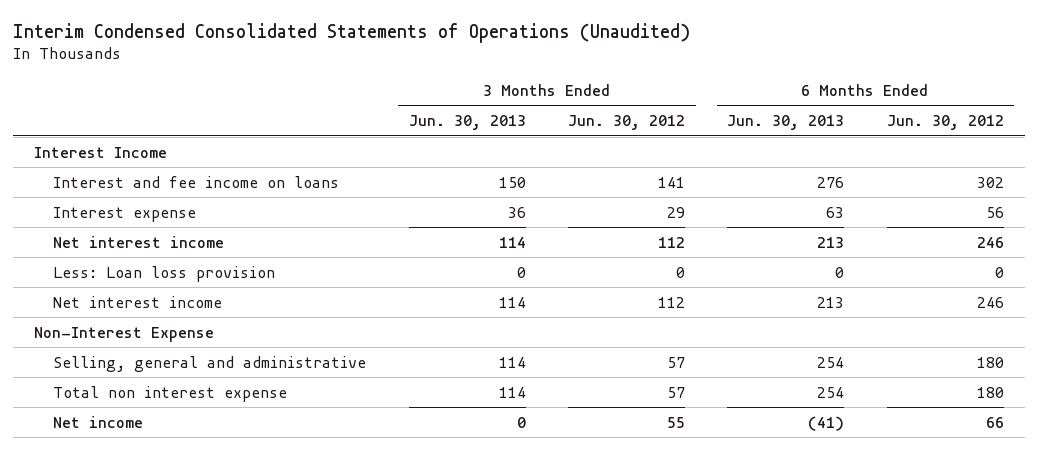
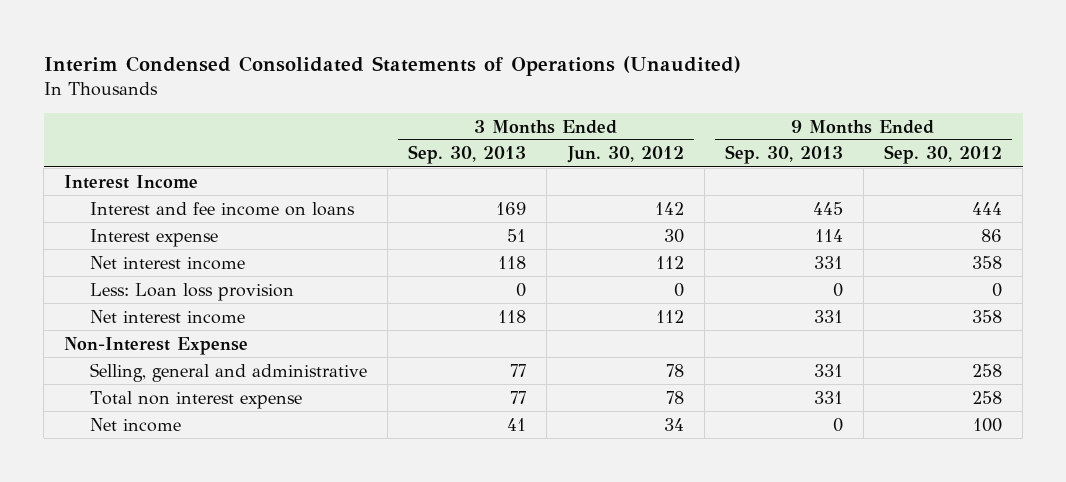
- | 3 Months Ended Jun. 30, 2013 | 3 Months Ended Jun. 30, 2012 | 6 Months Ended Jun. 30, 2013 | 6 Months Ended Jun. 30, 2012
+ | 3 Months Ended Sep. 30, 2013 | 3 Months Ended Jun. 30, 2012 | 9 Months Ended Sep. 30, 2013 | 9 Months Ended Sep. 30, 2012
- Interest and fee income on loans | 150 | 141 | 276 | 302
- Interest expense | 36 | 29 | 63 | 56
+ Interest and fee income on loans | 169 | 142 | 445 | 444
+ Interest expense | 51 | 30 | 114 | 86
- Selling, general and administrative | 114 | 57 | 254 | 180
- Total non interest expense | 114 | 57 | 254 | 180
- Net income | 0 | 55 | (41) | 66
+ Selling, general and administrative | 77 | 78 | 331 | 258
+ Total non interest expense | 77 | 78 | 331 | 258
+ Net income | 41 | 34 | 0 | 100

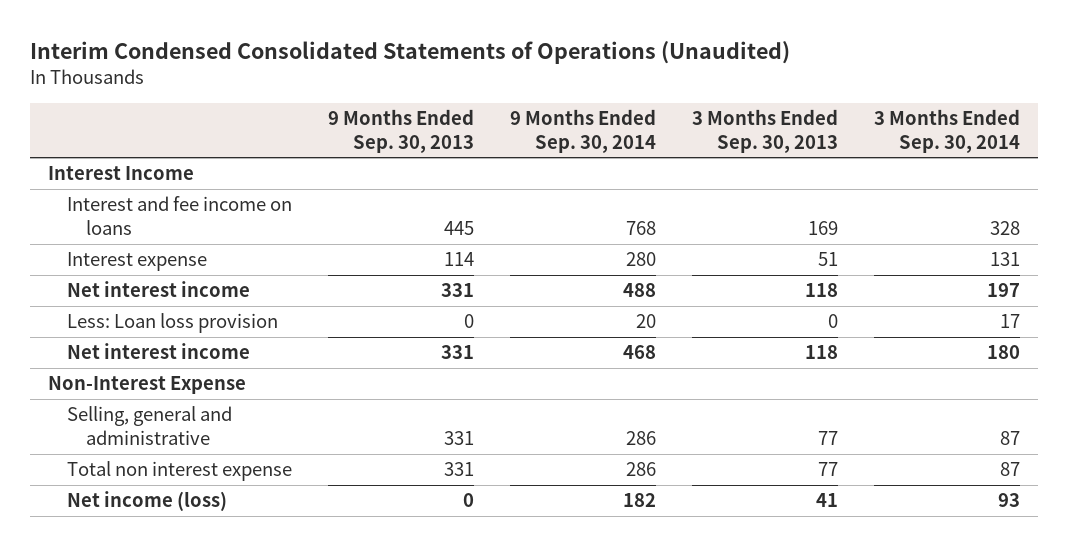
- | 3 Months Ended Sep. 30, 2013 | 3 Months Ended Jun. 30, 2012 | 9 Months Ended Sep. 30, 2013 | 9 Months Ended Sep. 30, 2012
+ | 9 Months Ended Sep. 30, 2013 | 9 Months Ended Sep. 30, 2014 | 3 Months Ended Sep. 30, 2013 | 3 Months Ended Sep. 30, 2014
- Net income | 41 | 34 | 0 | 100
+ Net income (loss) | 0 | 182 | 41 | 93

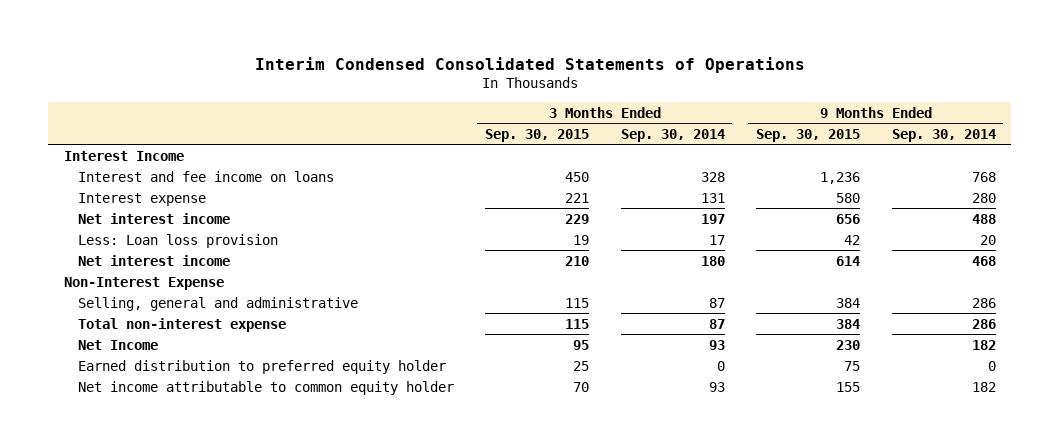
- Interim Condensed Consolidated Statements of Operations (Unaudited)
+ Interim Condensed Consolidated Statements of Operations
- | 9 Months Ended Sep. 30, 2013 | 9 Months Ended Sep. 30, 2014 | 3 Months Ended Sep. 30, 2013 | 3 Months Ended Sep. 30, 2014
+ | 3 Months Ended Sep. 30, 2015 | 3 Months Ended Sep. 30, 2014 | 9 Months Ended Sep. 30, 2015 | 9 Months Ended Sep. 30, 2014
- Total non interest expense | 331 | 286 | 77 | 87
- Net income (loss) | 0 | 182 | 41 | 93
+ Total non-interest expense | 115 | 87 | 384 | 286
+ Net Income | 95 | 93 | 230 | 182
+ Earned distribution to preferred equity holder | 25 | 0 | 75 | 0
+ Net income attributable to common equity holder | 70 | 93 | 155 | 182

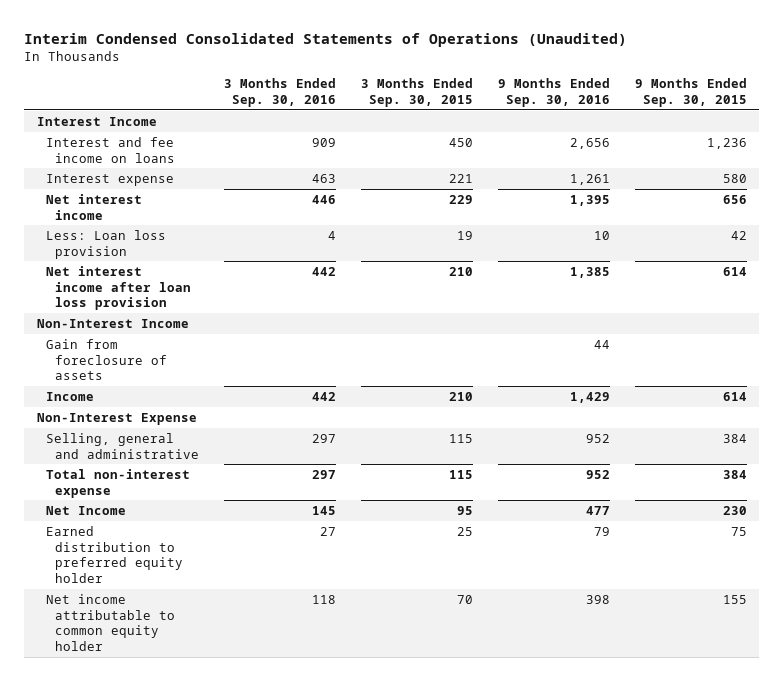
- Interim Condensed Consolidated Statements of Operations
+ Interim Condensed Consolidated Statements of Operations (Unaudited)
- | 3 Months Ended Sep. 30, 2015 | 3 Months Ended Sep. 30, 2014 | 9 Months Ended Sep. 30, 2015 | 9 Months Ended Sep. 30, 2014
+ | 3 Months Ended Sep. 30, 2016 | 3 Months Ended Sep. 30, 2015 | 9 Months Ended Sep. 30, 2016 | 9 Months Ended Sep. 30, 2015
- Net interest income | 210 | 180 | 614 | 468
+ Net interest income after loan loss provision | 442 | 210 | 1,385 | 614
+ Non-Interest Income
+ Gain from foreclosure of assets | | | 44 |
+ Income | 442 | 210 | 1,429 | 614

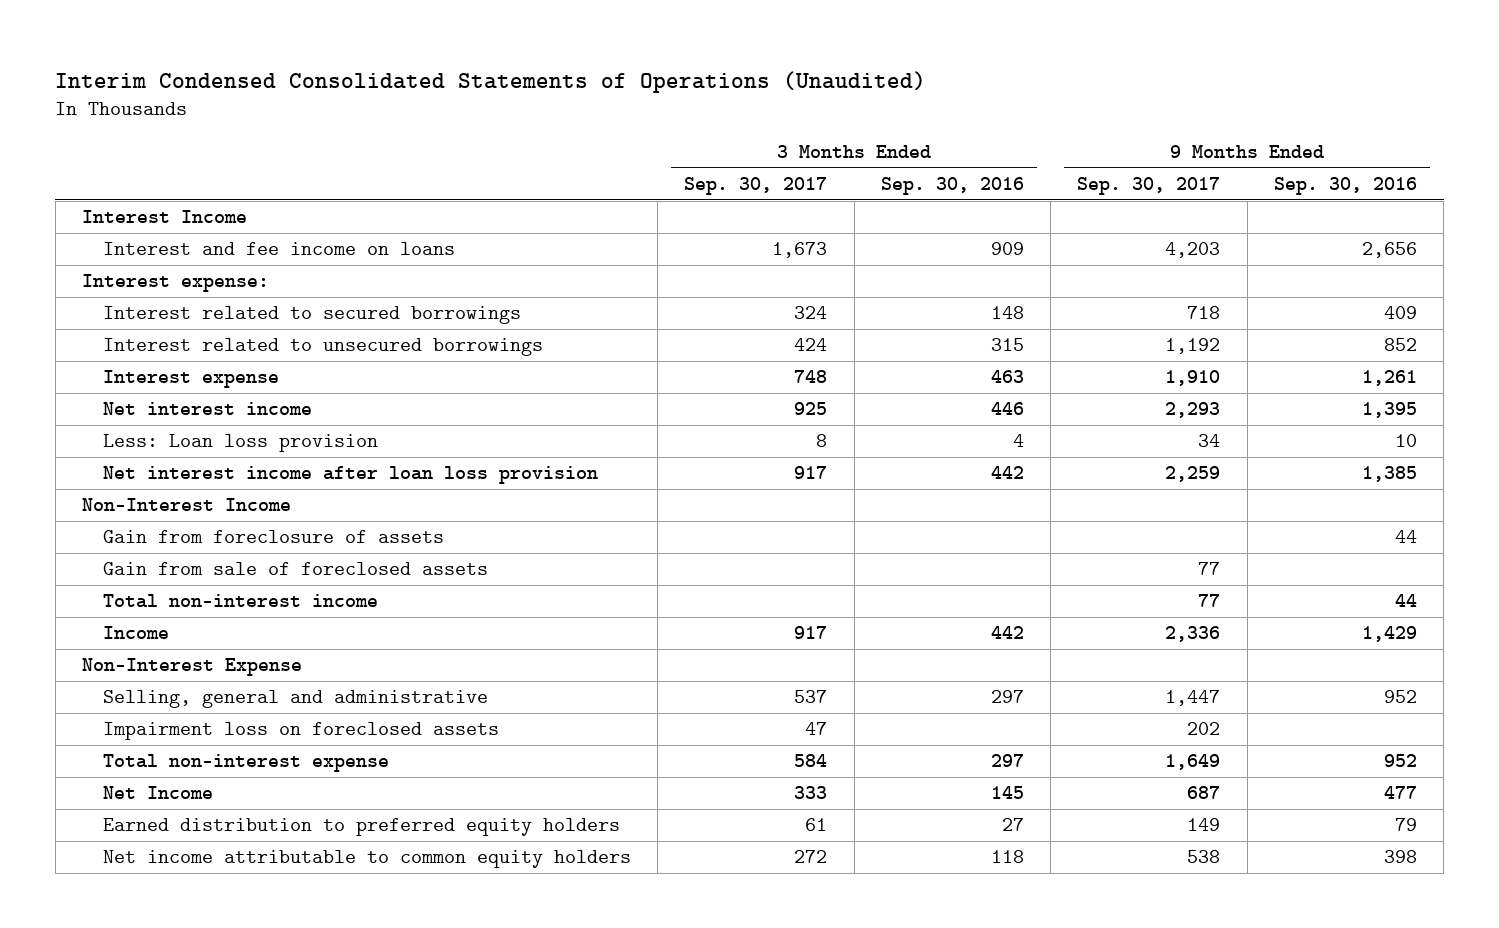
- | 3 Months Ended Sep. 30, 2016 | 3 Months Ended Sep. 30, 2015 | 9 Months Ended Sep. 30, 2016 | 9 Months Ended Sep. 30, 2015
+ | 3 Months Ended Sep. 30, 2017 | 3 Months Ended Sep. 30, 2016 | 9 Months Ended Sep. 30, 2017 | 9 Months Ended Sep. 30, 2016
+ Interest expense:
+ Interest related to secured borrowings | 324 | 148 | 718 | 409
+ Interest related to unsecured borrowings | 424 | 315 | 1,192 | 852
+ Gain from sale of foreclosed assets | | | 77 |
+ Total non-interest income | | | 77 | 44
+ Impairment loss on foreclosed assets | 47 | | 202 |
- Earned distribution to preferred equity holder | 27 | 25 | 79 | 75
- Net income attributable to common equity holder | 118 | 70 | 398 | 155
+ Earned distribution to preferred equity holders | 61 | 27 | 149 | 79
+ Net income attributable to common equity holders | 272 | 118 | 538 | 398

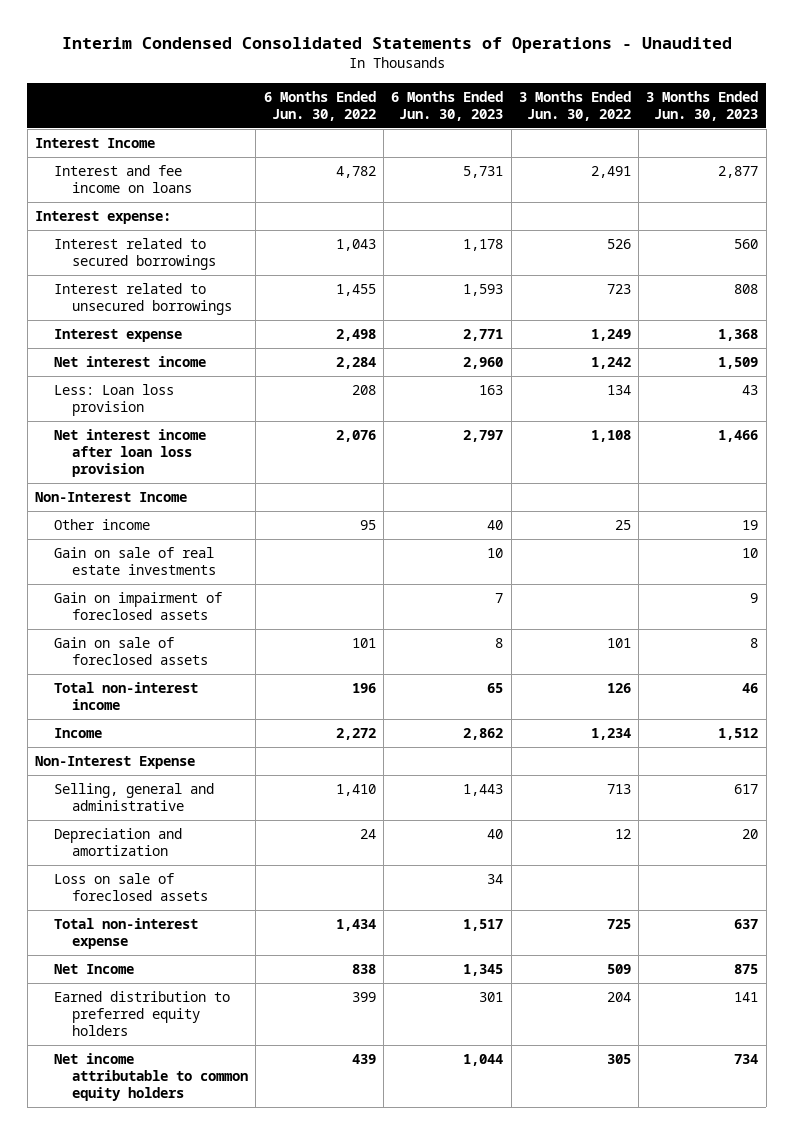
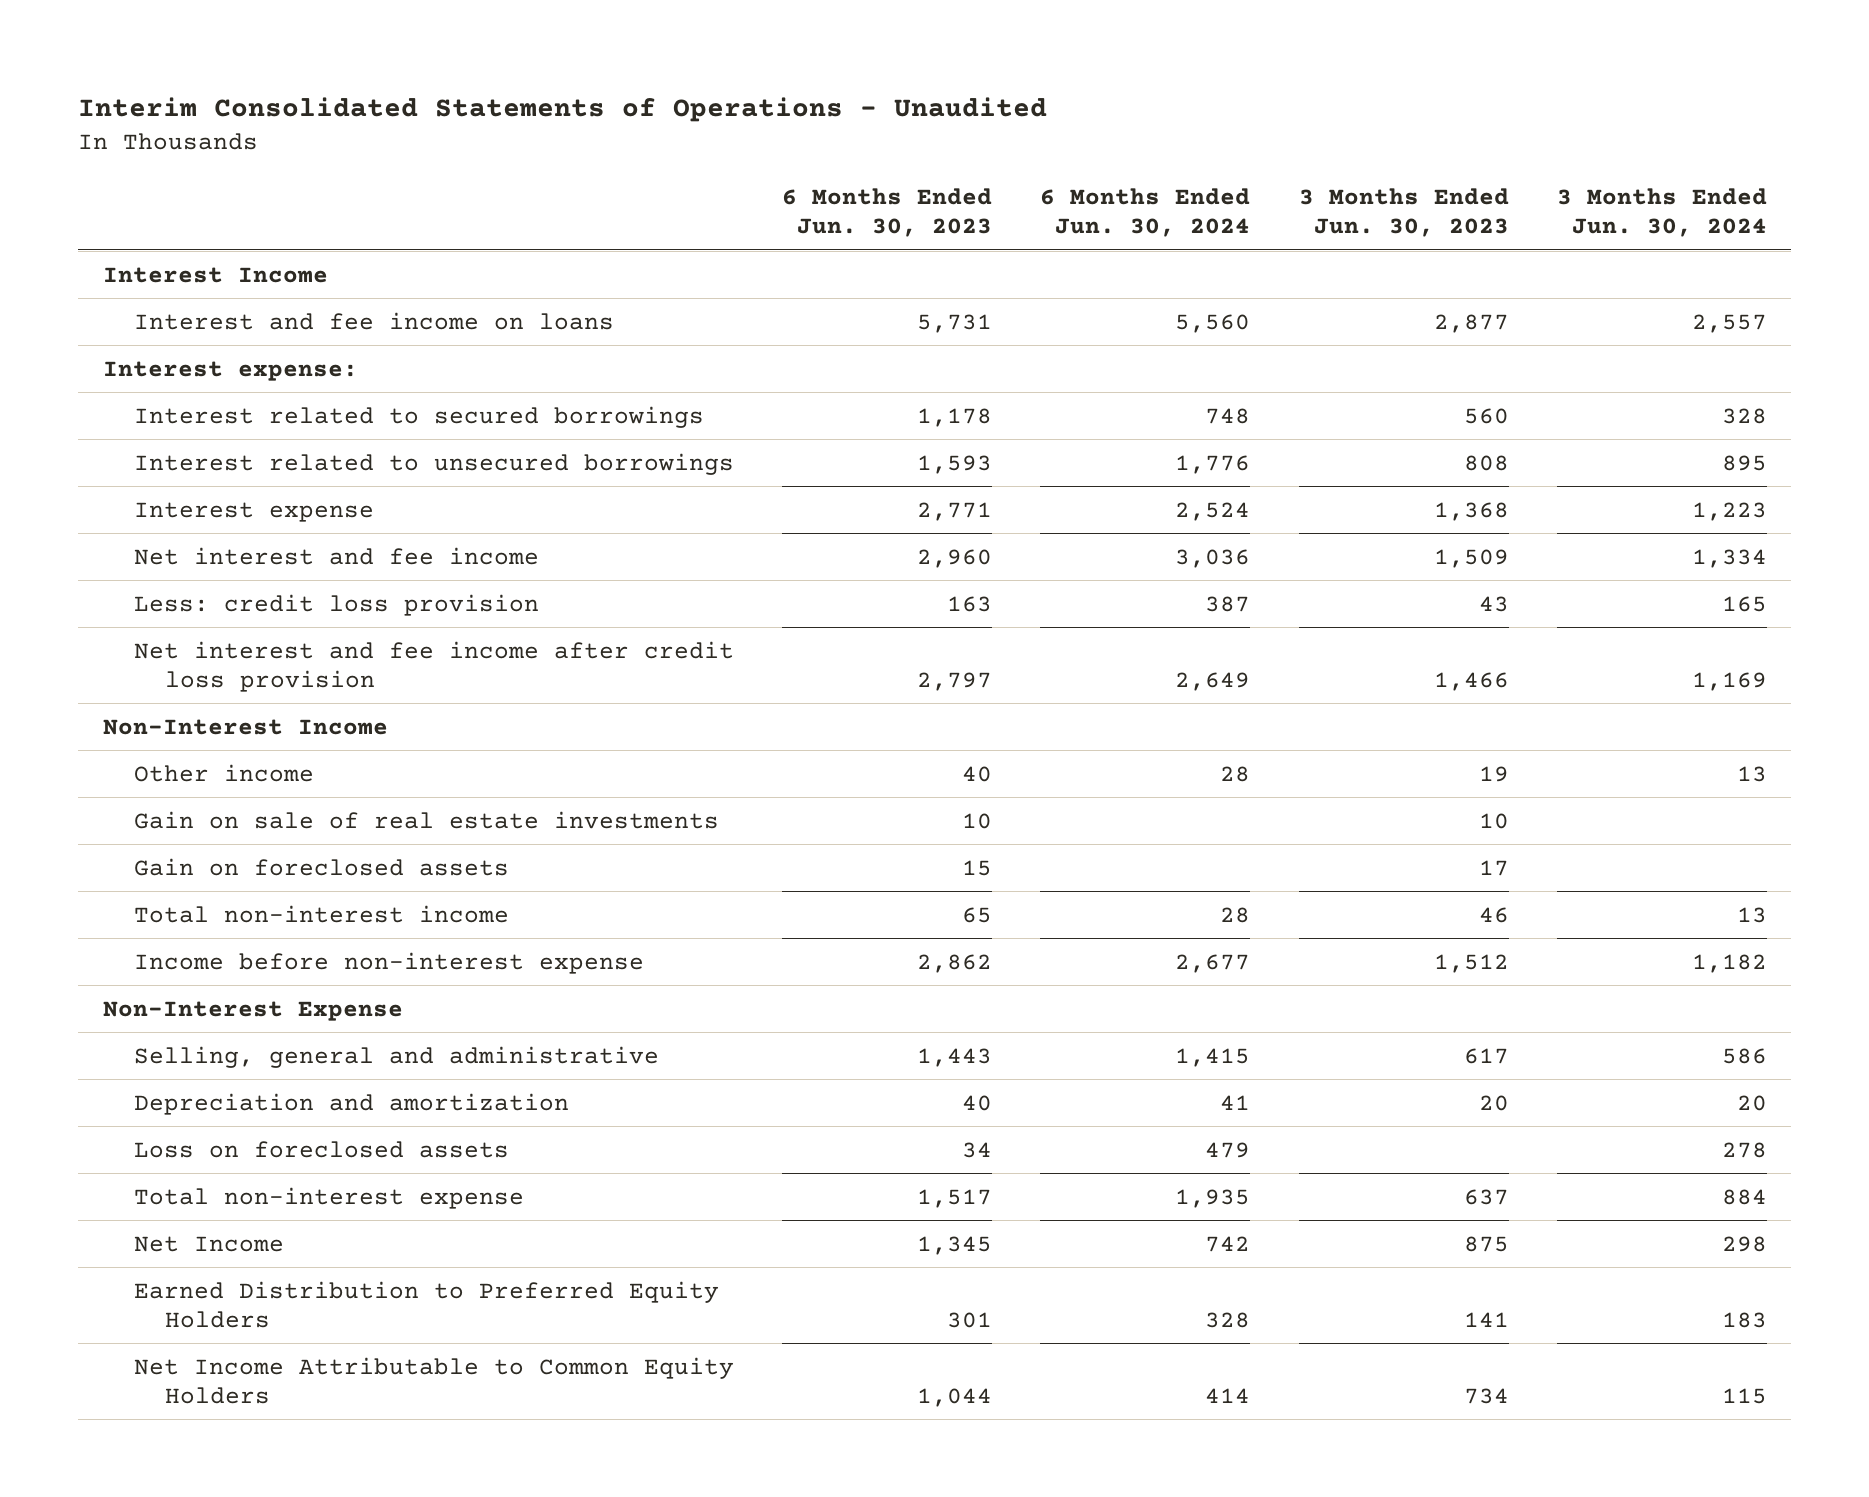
- Interim Condensed Consolidated Statements of Operations - Unaudited
+ Interim Consolidated Statements of Operations - Unaudited
- | 6 Months Ended Jun. 30, 2022 | 6 Months Ended Jun. 30, 2023 | 3 Months Ended Jun. 30, 2022 | 3 Months Ended Jun. 30, 2023
+ | 6 Months Ended Jun. 30, 2023 | 6 Months Ended Jun. 30, 2024 | 3 Months Ended Jun. 30, 2023 | 3 Months Ended Jun. 30, 2024
- Net interest income | 2,284 | 2,960 | 1,242 | 1,509
- Less: Loan loss provision | 208 | 163 | 134 | 43
- Net interest income after loan loss provision | 2,076 | 2,797 | 1,108 | 1,466
+ Net interest and fee income | 2,960 | 3,036 | 1,509 | 1,334
+ Less: credit loss provision | 163 | 387 | 43 | 165
+ Net interest and fee income after credit loss provision | 2,797 | 2,649 | 1,466 | 1,169
- Gain on impairment of foreclosed assets | | 7 | | 9
- Gain on sale of foreclosed assets | 101 | 8 | 101 | 8
+ Gain on foreclosed assets | 15 | | 17 |
- Income | 2,272 | 2,862 | 1,234 | 1,512
+ Income before non-interest expense | 2,862 | 2,677 | 1,512 | 1,182
- Loss on sale of foreclosed assets | | 34 | |
+ Loss on foreclosed assets | 34 | 479 | | 278
- Earned distribution to preferred equity holders | 399 | 301 | 204 | 141
- Net income attributable to common equity holders | 439 | 1,044 | 305 | 734
+ Earned Distribution to Preferred Equity Holders | 301 | 328 | 141 | 183
+ Net Income Attributable to Common Equity Holders | 1,044 | 414 | 734 | 115

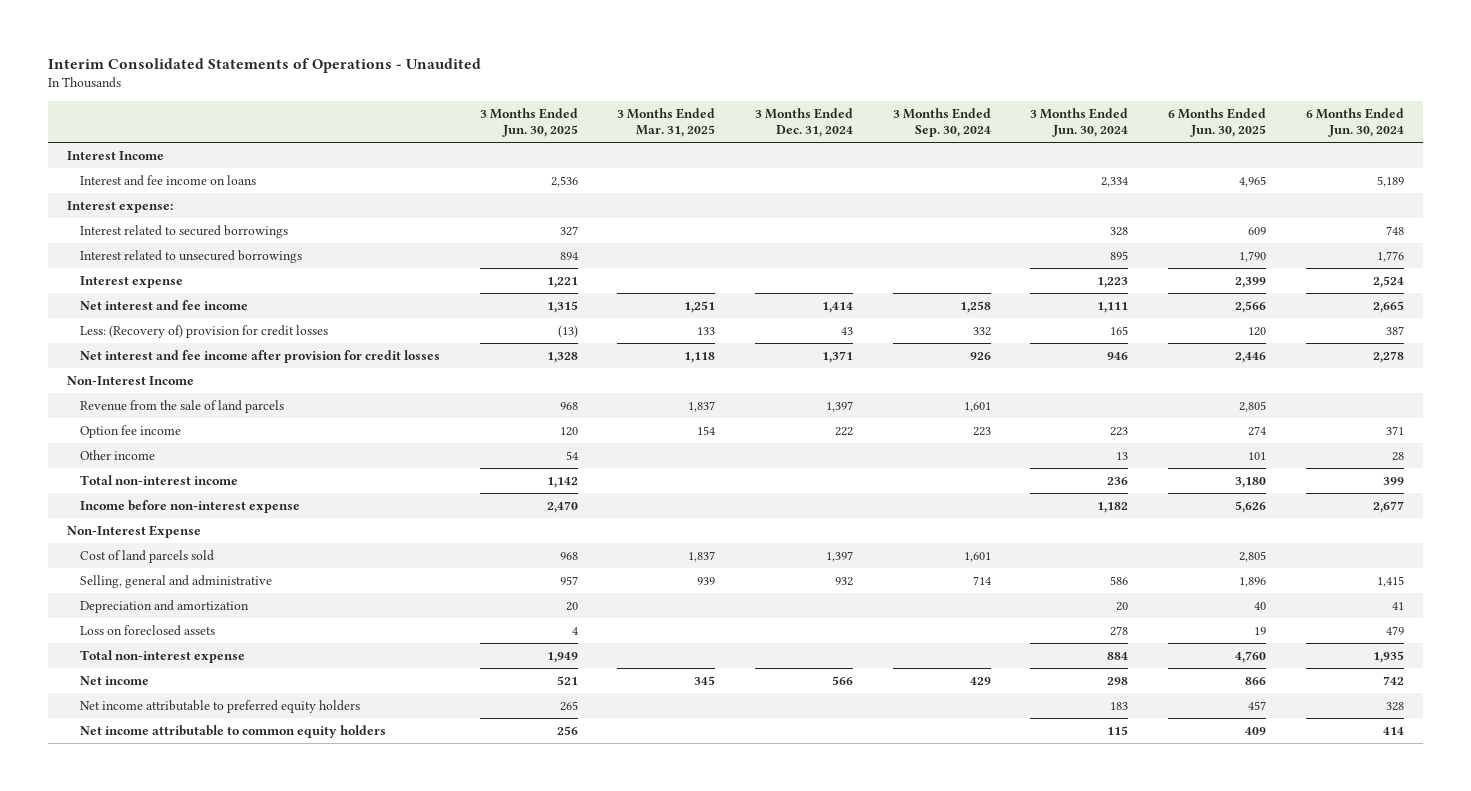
- | 6 Months Ended Jun. 30, 2023 | 6 Months Ended Jun. 30, 2024 | 3 Months Ended Jun. 30, 2023 | 3 Months Ended Jun. 30, 2024
+ | 3 Months Ended Jun. 30, 2025 | 3 Months Ended Mar. 31, 2025 | 3 Months Ended Dec. 31, 2024 | 3 Months Ended Sep. 30, 2024 | 3 Months Ended Jun. 30, 2024 | 6 Months Ended Jun. 30, 2025 | 6 Months Ended Jun. 30, 2024
- Interest and fee income on loans | 5,731 | 5,560 | 2,877 | 2,557
+ Interest and fee income on loans | 2,536 | | | | 2,334 | 4,965 | 5,189
- Net interest and fee income | 2,960 | 3,036 | 1,509 | 1,334
- Less: credit loss provision | 163 | 387 | 43 | 165
- Net interest and fee income after credit loss provision | 2,797 | 2,649 | 1,466 | 1,169
+ Net interest and fee income | 1,315 | 1,251 | 1,414 | 1,258 | 1,111 | 2,566 | 2,665
+ Less: (Recovery of) provision for credit losses | (13) | 133 | 43 | 332 | 165 | 120 | 387
+ Net interest and fee income after provision for credit losses | 1,328 | 1,118 | 1,371 | 926 | 946 | 2,446 | 2,278
+ Revenue from the sale of land parcels | 968 | 1,837 | 1,397 | 1,601 | | 2,805 |
+ Option fee income | 120 | 154 | 222 | 223 | 223 | 274 | 371
- Gain on sale of real estate investments | 10 | | 10 |
- Gain on foreclosed assets | 15 | | 17 |
- Total non-interest income | 65 | 28 | 46 | 13
+ Total non-interest income | 1,142 | | | | 236 | 3,180 | 399
+ Cost of land parcels sold | 968 | 1,837 | 1,397 | 1,601 | | 2,805 |
- Net Income | 1,345 | 742 | 875 | 298
- Earned Distribution to Preferred Equity Holders | 301 | 328 | 141 | 183
- Net Income Attributable to Common Equity Holders | 1,044 | 414 | 734 | 115
+ Net income | 521 | 345 | 566 | 429 | 298 | 866 | 742
+ Net income attributable to preferred equity holders | 265 | | | | 183 | 457 | 328
+ Net income attributable to common equity holders | 256 | | | | 115 | 409 | 414

